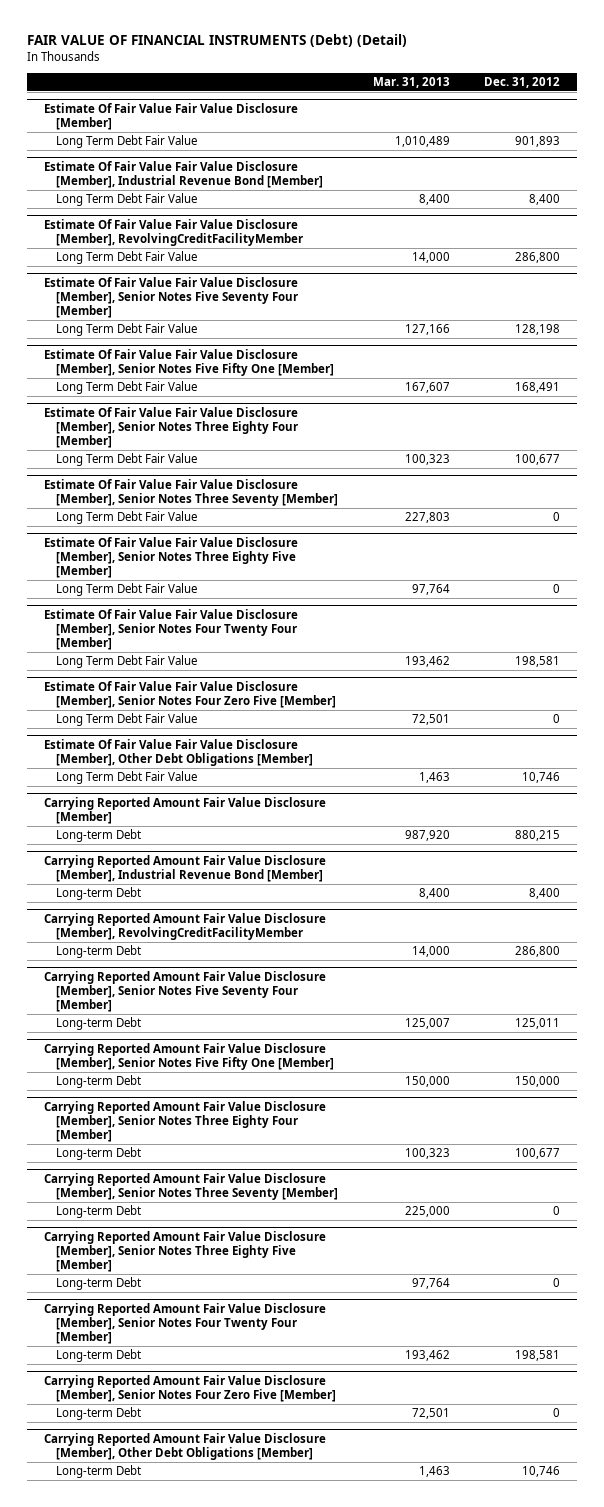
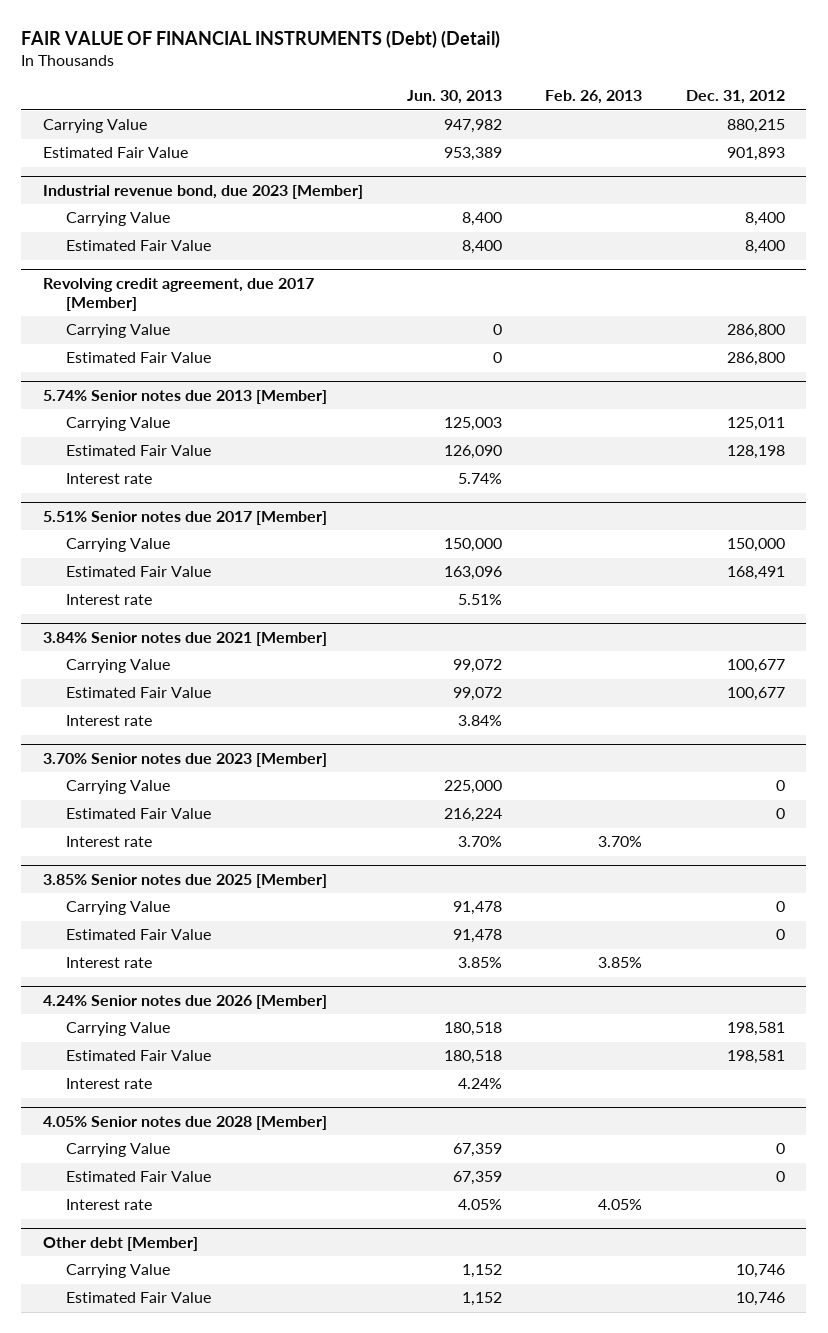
- | Mar. 31, 2013 | Dec. 31, 2012
+ | Jun. 30, 2013 | Feb. 26, 2013 | Dec. 31, 2012
- Estimate Of Fair Value Fair Value Disclosure [Member]
- Long Term Debt Fair Value | 1,010,489 | 901,893
- Estimate Of Fair Value Fair Value Disclosure [Member], Industrial Revenue Bond [Member]
- Long Term Debt Fair Value | 8,400 | 8,400
- Estimate Of Fair Value Fair Value Disclosure [Member], RevolvingCreditFacilityMember
- Long Term Debt Fair Value | 14,000 | 286,800
- Estimate Of Fair Value Fair Value Disclosure [Member], Senior Notes Five Seventy Four [Member]
- Long Term Debt Fair Value | 127,166 | 128,198
- Estimate Of Fair Value Fair Value Disclosure [Member], Senior Notes Five Fifty One [Member]
- Long Term Debt Fair Value | 167,607 | 168,491
- Estimate Of Fair Value Fair Value Disclosure [Member], Senior Notes Three Eighty Four [Member]
- Long Term Debt Fair Value | 100,323 | 100,677
- Estimate Of Fair Value Fair Value Disclosure [Member], Senior Notes Three Seventy [Member]
- Long Term Debt Fair Value | 227,803 | 0
- Estimate Of Fair Value Fair Value Disclosure [Member], Senior Notes Three Eighty Five [Member]
- Long Term Debt Fair Value | 97,764 | 0
- Estimate Of Fair Value Fair Value Disclosure [Member], Senior Notes Four Twenty Four [Member]
- Long Term Debt Fair Value | 193,462 | 198,581
- Estimate Of Fair Value Fair Value Disclosure [Member], Senior Notes Four Zero Five [Member]
- Long Term Debt Fair Value | 72,501 | 0
- Estimate Of Fair Value Fair Value Disclosure [Member], Other Debt Obligations [Member]
- Long Term Debt Fair Value | 1,463 | 10,746
- Carrying Reported Amount Fair Value Disclosure [Member]
- Long-term Debt | 987,920 | 880,215
- Carrying Reported Amount Fair Value Disclosure [Member], Industrial Revenue Bond [Member]
- Long-term Debt | 8,400 | 8,400
- Carrying Reported Amount Fair Value Disclosure [Member], RevolvingCreditFacilityMember
- Long-term Debt | 14,000 | 286,800
- Carrying Reported Amount Fair Value Disclosure [Member], Senior Notes Five Seventy Four [Member]
- Long-term Debt | 125,007 | 125,011
- Carrying Reported Amount Fair Value Disclosure [Member], Senior Notes Five Fifty One [Member]
- Long-term Debt | 150,000 | 150,000
- Carrying Reported Amount Fair Value Disclosure [Member], Senior Notes Three Eighty Four [Member]
- Long-term Debt | 100,323 | 100,677
- Carrying Reported Amount Fair Value Disclosure [Member], Senior Notes Three Seventy [Member]
- Long-term Debt | 225,000 | 0
- Carrying Reported Amount Fair Value Disclosure [Member], Senior Notes Three Eighty Five [Member]
- Long-term Debt | 97,764 | 0
- Carrying Reported Amount Fair Value Disclosure [Member], Senior Notes Four Twenty Four [Member]
- Long-term Debt | 193,462 | 198,581
- Carrying Reported Amount Fair Value Disclosure [Member], Senior Notes Four Zero Five [Member]
- Long-term Debt | 72,501 | 0
- Carrying Reported Amount Fair Value Disclosure [Member], Other Debt Obligations [Member]
- Long-term Debt | 1,463 | 10,746
+ Carrying Value | 947,982 | | 880,215
+ Estimated Fair Value | 953,389 | | 901,893
+ Industrial revenue bond, due 2023 [Member]
+ Carrying Value | 8,400 | | 8,400
+ Estimated Fair Value | 8,400 | | 8,400
+ Revolving credit agreement, due 2017 [Member]
+ Carrying Value | 0 | | 286,800
+ Estimated Fair Value | 0 | | 286,800
+ 5.74% Senior notes due 2013 [Member]
+ Carrying Value | 125,003 | | 125,011
+ Estimated Fair Value | 126,090 | | 128,198
+ Interest rate | 5.74% | |
+ 5.51% Senior notes due 2017 [Member]
+ Carrying Value | 150,000 | | 150,000
+ Estimated Fair Value | 163,096 | | 168,491
+ Interest rate | 5.51% | |
+ 3.84% Senior notes due 2021 [Member]
+ Carrying Value | 99,072 | | 100,677
+ Estimated Fair Value | 99,072 | | 100,677
+ Interest rate | 3.84% | |
+ 3.70% Senior notes due 2023 [Member]
+ Carrying Value | 225,000 | | 0
+ Estimated Fair Value | 216,224 | | 0
+ Interest rate | 3.70% | 3.70% |
+ 3.85% Senior notes due 2025 [Member]
+ Carrying Value | 91,478 | | 0
+ Estimated Fair Value | 91,478 | | 0
+ Interest rate | 3.85% | 3.85% |
+ 4.24% Senior notes due 2026 [Member]
+ Carrying Value | 180,518 | | 198,581
+ Estimated Fair Value | 180,518 | | 198,581
+ Interest rate | 4.24% | |
+ 4.05% Senior notes due 2028 [Member]
+ Carrying Value | 67,359 | | 0
+ Estimated Fair Value | 67,359 | | 0
+ Interest rate | 4.05% | 4.05% |
+ Other debt [Member]
+ Carrying Value | 1,152 | | 10,746
+ Estimated Fair Value | 1,152 | | 10,746

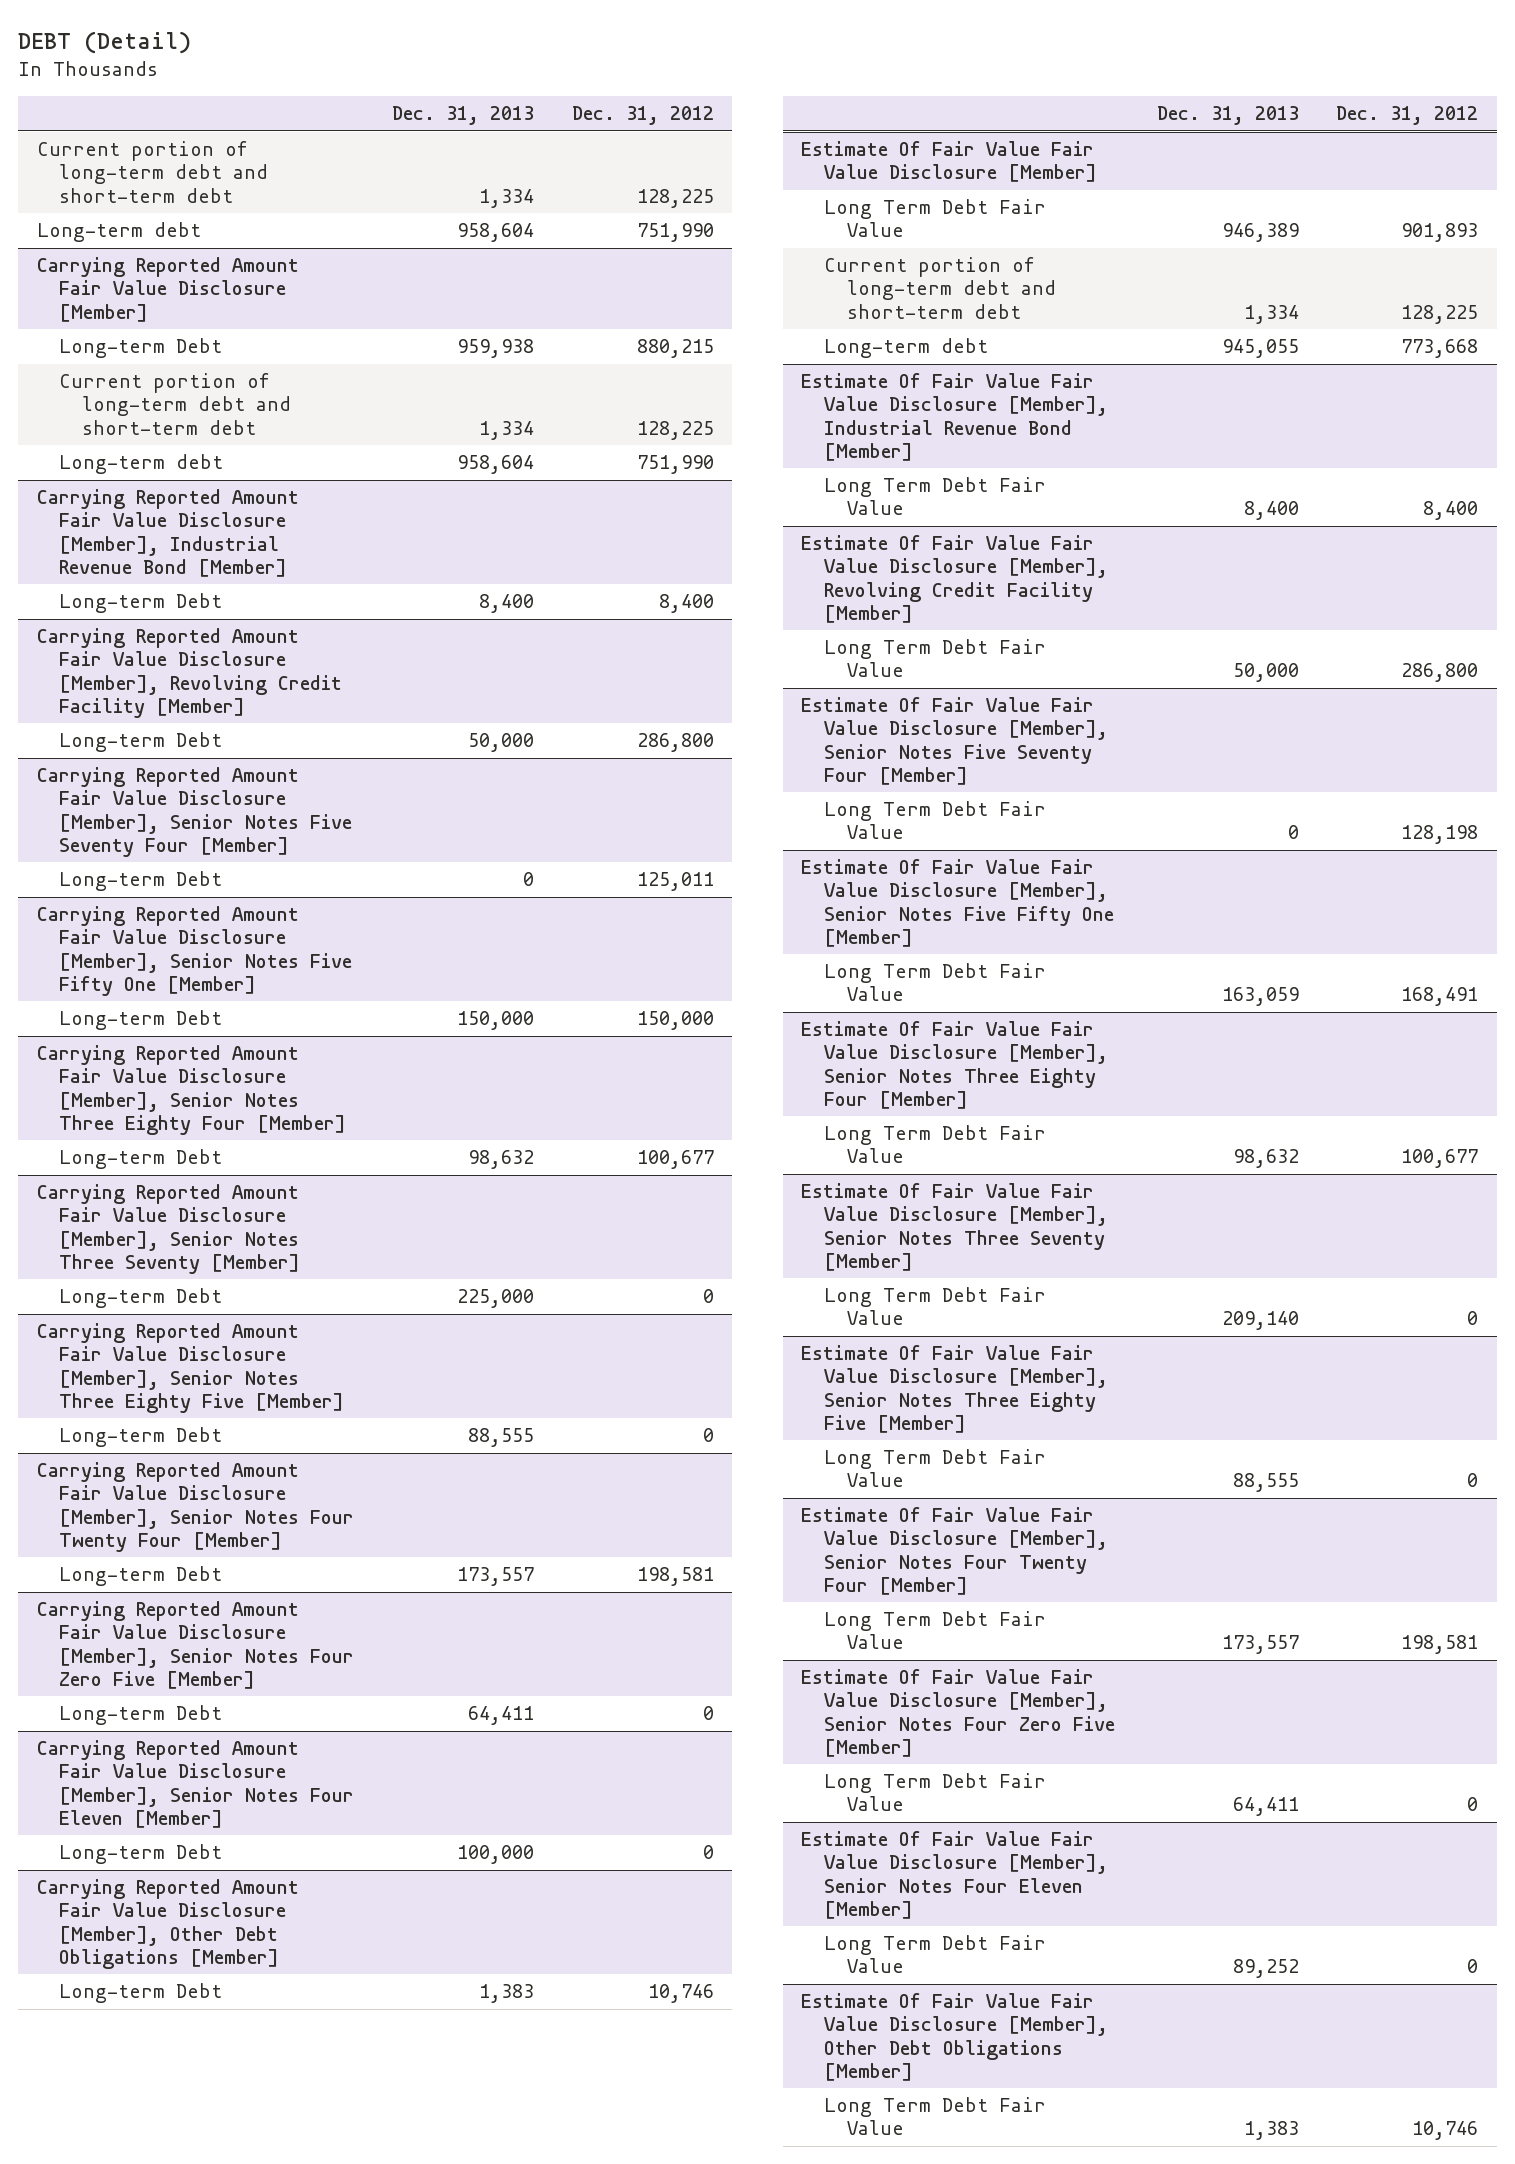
- FAIR VALUE OF FINANCIAL INSTRUMENTS (Debt) (Detail)
+ DEBT (Detail)
- | Jun. 30, 2013 | Feb. 26, 2013 | Dec. 31, 2012
+ | Dec. 31, 2013 | Dec. 31, 2012
- Carrying Value | 947,982 | | 880,215
- Estimated Fair Value | 953,389 | | 901,893
- Industrial revenue bond, due 2023 [Member]
- Carrying Value | 8,400 | | 8,400
- Estimated Fair Value | 8,400 | | 8,400
- Revolving credit agreement, due 2017 [Member]
- Carrying Value | 0 | | 286,800
- Estimated Fair Value | 0 | | 286,800
- 5.74% Senior notes due 2013 [Member]
- Carrying Value | 125,003 | | 125,011
- Estimated Fair Value | 126,090 | | 128,198
- Interest rate | 5.74% | |
- 5.51% Senior notes due 2017 [Member]
- Carrying Value | 150,000 | | 150,000
- Estimated Fair Value | 163,096 | | 168,491
- Interest rate | 5.51% | |
- 3.84% Senior notes due 2021 [Member]
- Carrying Value | 99,072 | | 100,677
- Estimated Fair Value | 99,072 | | 100,677
- Interest rate | 3.84% | |
- 3.70% Senior notes due 2023 [Member]
- Carrying Value | 225,000 | | 0
- Estimated Fair Value | 216,224 | | 0
- Interest rate | 3.70% | 3.70% |
- 3.85% Senior notes due 2025 [Member]
- Carrying Value | 91,478 | | 0
- Estimated Fair Value | 91,478 | | 0
- Interest rate | 3.85% | 3.85% |
- 4.24% Senior notes due 2026 [Member]
- Carrying Value | 180,518 | | 198,581
- Estimated Fair Value | 180,518 | | 198,581
- Interest rate | 4.24% | |
- 4.05% Senior notes due 2028 [Member]
- Carrying Value | 67,359 | | 0
- Estimated Fair Value | 67,359 | | 0
- Interest rate | 4.05% | 4.05% |
- Other debt [Member]
- Carrying Value | 1,152 | | 10,746
- Estimated Fair Value | 1,152 | | 10,746
+ Current portion of long-term debt and short-term debt | 1,334 | 128,225
+ Long-term debt | 958,604 | 751,990
+ Carrying Reported Amount Fair Value Disclosure [Member]
+ Long-term Debt | 959,938 | 880,215
+ Current portion of long-term debt and short-term debt | 1,334 | 128,225
+ Long-term debt | 958,604 | 751,990
+ Carrying Reported Amount Fair Value Disclosure [Member], Industrial Revenue Bond [Member]
+ Long-term Debt | 8,400 | 8,400
+ Carrying Reported Amount Fair Value Disclosure [Member], Revolving Credit Facility [Member]
+ Long-term Debt | 50,000 | 286,800
+ Carrying Reported Amount Fair Value Disclosure [Member], Senior Notes Five Seventy Four [Member]
+ Long-term Debt | 0 | 125,011
+ Carrying Reported Amount Fair Value Disclosure [Member], Senior Notes Five Fifty One [Member]
+ Long-term Debt | 150,000 | 150,000
+ Carrying Reported Amount Fair Value Disclosure [Member], Senior Notes Three Eighty Four [Member]
+ Long-term Debt | 98,632 | 100,677
+ Carrying Reported Amount Fair Value Disclosure [Member], Senior Notes Three Seventy [Member]
+ Long-term Debt | 225,000 | 0
+ Carrying Reported Amount Fair Value Disclosure [Member], Senior Notes Three Eighty Five [Member]
+ Long-term Debt | 88,555 | 0
+ Carrying Reported Amount Fair Value Disclosure [Member], Senior Notes Four Twenty Four [Member]
+ Long-term Debt | 173,557 | 198,581
+ Carrying Reported Amount Fair Value Disclosure [Member], Senior Notes Four Zero Five [Member]
+ Long-term Debt | 64,411 | 0
+ Carrying Reported Amount Fair Value Disclosure [Member], Senior Notes Four Eleven [Member]
+ Long-term Debt | 100,000 | 0
+ Carrying Reported Amount Fair Value Disclosure [Member], Other Debt Obligations [Member]
+ Long-term Debt | 1,383 | 10,746
+ Estimate Of Fair Value Fair Value Disclosure [Member]
+ Long Term Debt Fair Value | 946,389 | 901,893
+ Current portion of long-term debt and short-term debt | 1,334 | 128,225
+ Long-term debt | 945,055 | 773,668
+ Estimate Of Fair Value Fair Value Disclosure [Member], Industrial Revenue Bond [Member]
+ Long Term Debt Fair Value | 8,400 | 8,400
+ Estimate Of Fair Value Fair Value Disclosure [Member], Revolving Credit Facility [Member]
+ Long Term Debt Fair Value | 50,000 | 286,800
+ Estimate Of Fair Value Fair Value Disclosure [Member], Senior Notes Five Seventy Four [Member]
+ Long Term Debt Fair Value | 0 | 128,198
+ Estimate Of Fair Value Fair Value Disclosure [Member], Senior Notes Five Fifty One [Member]
+ Long Term Debt Fair Value | 163,059 | 168,491
+ Estimate Of Fair Value Fair Value Disclosure [Member], Senior Notes Three Eighty Four [Member]
+ Long Term Debt Fair Value | 98,632 | 100,677
+ Estimate Of Fair Value Fair Value Disclosure [Member], Senior Notes Three Seventy [Member]
+ Long Term Debt Fair Value | 209,140 | 0
+ Estimate Of Fair Value Fair Value Disclosure [Member], Senior Notes Three Eighty Five [Member]
+ Long Term Debt Fair Value | 88,555 | 0
+ Estimate Of Fair Value Fair Value Disclosure [Member], Senior Notes Four Twenty Four [Member]
+ Long Term Debt Fair Value | 173,557 | 198,581
+ Estimate Of Fair Value Fair Value Disclosure [Member], Senior Notes Four Zero Five [Member]
+ Long Term Debt Fair Value | 64,411 | 0
+ Estimate Of Fair Value Fair Value Disclosure [Member], Senior Notes Four Eleven [Member]
+ Long Term Debt Fair Value | 89,252 | 0
+ Estimate Of Fair Value Fair Value Disclosure [Member], Other Debt Obligations [Member]
+ Long Term Debt Fair Value | 1,383 | 10,746

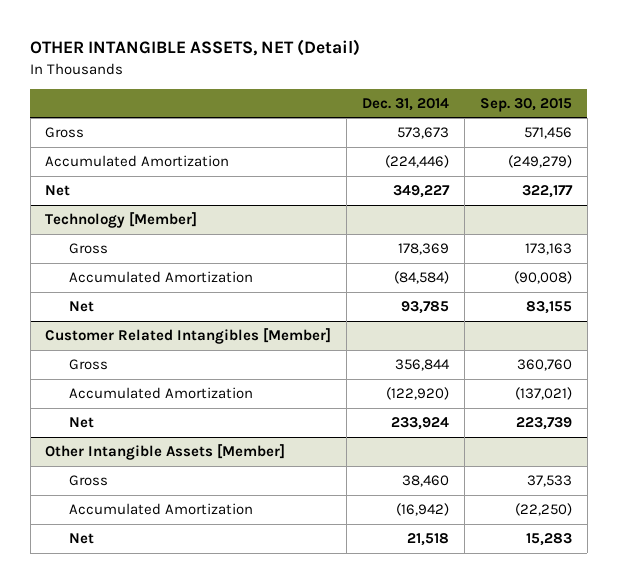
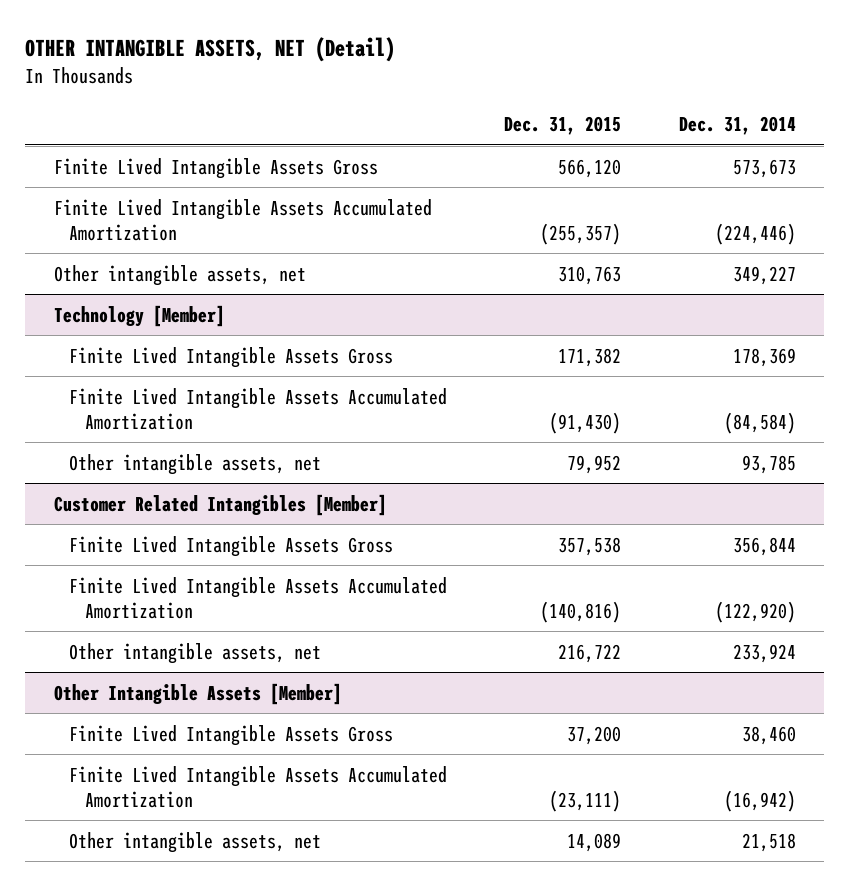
- | Dec. 31, 2014 | Sep. 30, 2015
+ | Dec. 31, 2015 | Dec. 31, 2014
- Gross | 573,673 | 571,456
- Accumulated Amortization | (224,446) | (249,279)
- Net | 349,227 | 322,177
+ Finite Lived Intangible Assets Gross | 566,120 | 573,673
+ Finite Lived Intangible Assets Accumulated Amortization | (255,357) | (224,446)
+ Other intangible assets, net | 310,763 | 349,227
@ Technology [Member]
- Gross | 178,369 | 173,163
- Accumulated Amortization | (84,584) | (90,008)
- Net | 93,785 | 83,155
+ Finite Lived Intangible Assets Gross | 171,382 | 178,369
+ Finite Lived Intangible Assets Accumulated Amortization | (91,430) | (84,584)
+ Other intangible assets, net | 79,952 | 93,785
@ Customer Related Intangibles [Member]
- Gross | 356,844 | 360,760
- Accumulated Amortization | (122,920) | (137,021)
- Net | 233,924 | 223,739
+ Finite Lived Intangible Assets Gross | 357,538 | 356,844
+ Finite Lived Intangible Assets Accumulated Amortization | (140,816) | (122,920)
+ Other intangible assets, net | 216,722 | 233,924
@ Other Intangible Assets [Member]
- Gross | 38,460 | 37,533
- Accumulated Amortization | (16,942) | (22,250)
- Net | 21,518 | 15,283
+ Finite Lived Intangible Assets Gross | 37,200 | 38,460
+ Finite Lived Intangible Assets Accumulated Amortization | (23,111) | (16,942)
+ Other intangible assets, net | 14,089 | 21,518

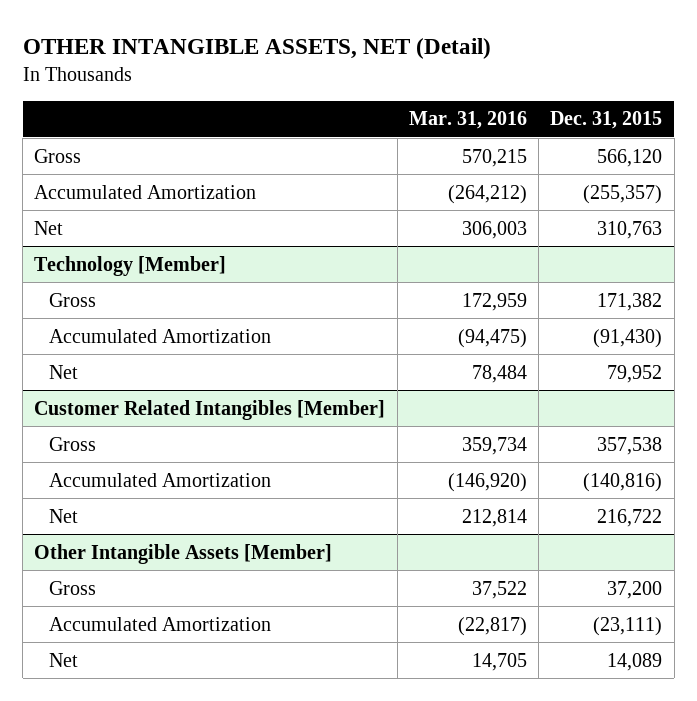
- | Dec. 31, 2015 | Dec. 31, 2014
+ | Mar. 31, 2016 | Dec. 31, 2015
- Finite Lived Intangible Assets Gross | 566,120 | 573,673
- Finite Lived Intangible Assets Accumulated Amortization | (255,357) | (224,446)
- Other intangible assets, net | 310,763 | 349,227
+ Gross | 570,215 | 566,120
+ Accumulated Amortization | (264,212) | (255,357)
+ Net | 306,003 | 310,763
@ Technology [Member]
- Finite Lived Intangible Assets Gross | 171,382 | 178,369
- Finite Lived Intangible Assets Accumulated Amortization | (91,430) | (84,584)
- Other intangible assets, net | 79,952 | 93,785
+ Gross | 172,959 | 171,382
+ Accumulated Amortization | (94,475) | (91,430)
+ Net | 78,484 | 79,952
@ Customer Related Intangibles [Member]
- Finite Lived Intangible Assets Gross | 357,538 | 356,844
- Finite Lived Intangible Assets Accumulated Amortization | (140,816) | (122,920)
- Other intangible assets, net | 216,722 | 233,924
+ Gross | 359,734 | 357,538
+ Accumulated Amortization | (146,920) | (140,816)
+ Net | 212,814 | 216,722
@ Other Intangible Assets [Member]
- Finite Lived Intangible Assets Gross | 37,200 | 38,460
- Finite Lived Intangible Assets Accumulated Amortization | (23,111) | (16,942)
- Other intangible assets, net | 14,089 | 21,518
+ Gross | 37,522 | 37,200
+ Accumulated Amortization | (22,817) | (23,111)
+ Net | 14,705 | 14,089

